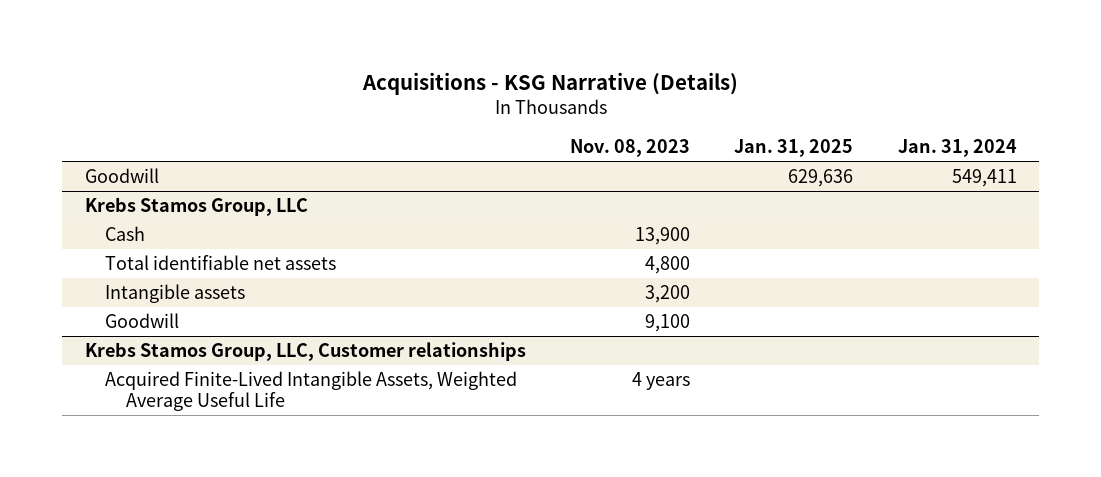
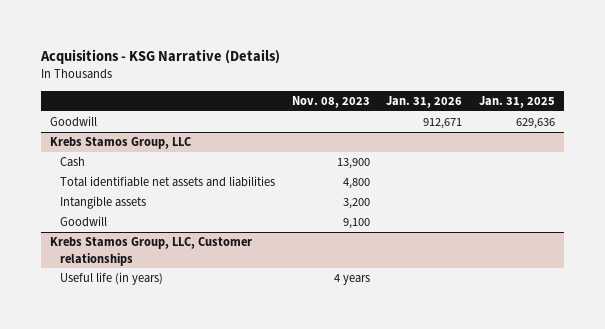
- | Nov. 08, 2023 | Jan. 31, 2025 | Jan. 31, 2024
+ | Nov. 08, 2023 | Jan. 31, 2026 | Jan. 31, 2025
@ Krebs Stamos Group, LLC
- Total identifiable net assets | 4,800 | |
+ Total identifiable net assets and liabilities | 4,800 | |
@ Krebs Stamos Group, LLC, Customer relationships
- Acquired Finite-Lived Intangible Assets, Weighted Average Useful Life | 4 years | |
+ Useful life (in years) | 4 years | |

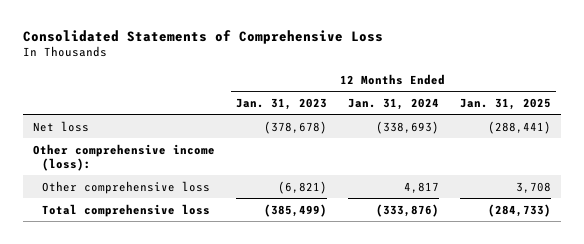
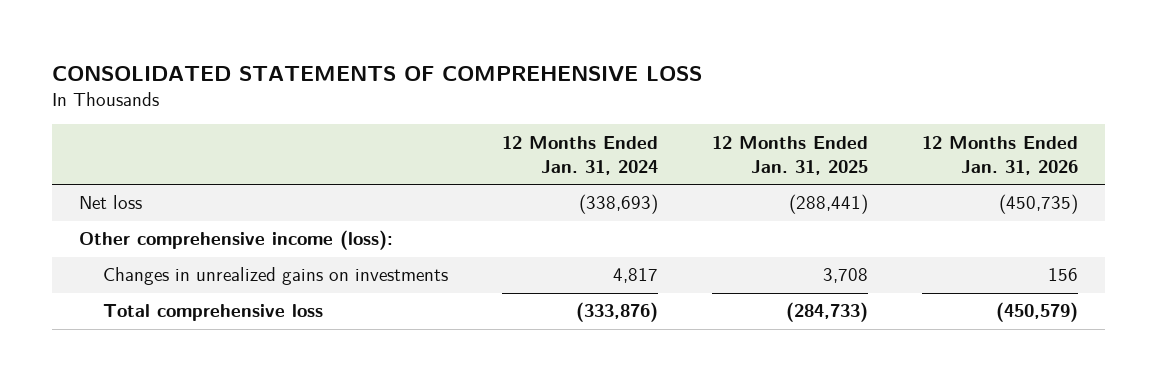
- Consolidated Statements of Comprehensive Loss
+ CONSOLIDATED STATEMENTS OF COMPREHENSIVE LOSS
- | 12 Months Ended Jan. 31, 2023 | 12 Months Ended Jan. 31, 2024 | 12 Months Ended Jan. 31, 2025
+ | 12 Months Ended Jan. 31, 2024 | 12 Months Ended Jan. 31, 2025 | 12 Months Ended Jan. 31, 2026
- Other comprehensive loss | (6,821) | 4,817 | 3,708
+ Changes in unrealized gains on investments | 4,817 | 3,708 | 156

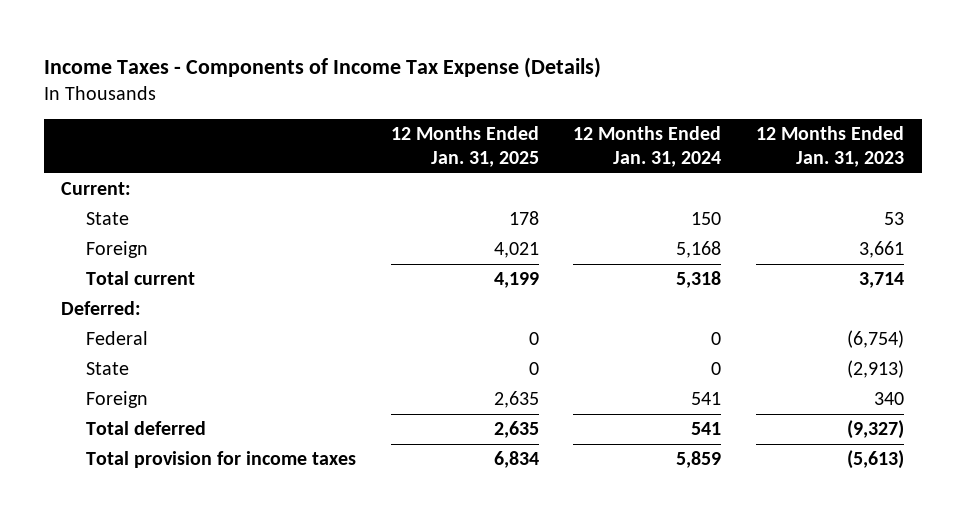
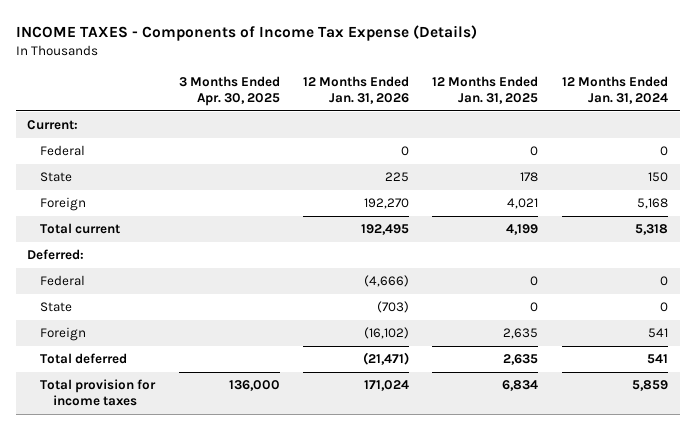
- Income Taxes - Components of Income Tax Expense (Details)
+ INCOME TAXES - Components of Income Tax Expense (Details)
- | 12 Months Ended Jan. 31, 2025 | 12 Months Ended Jan. 31, 2024 | 12 Months Ended Jan. 31, 2023
+ | 3 Months Ended Apr. 30, 2025 | 12 Months Ended Jan. 31, 2026 | 12 Months Ended Jan. 31, 2025 | 12 Months Ended Jan. 31, 2024
+ Federal | | 0 | 0 | 0

